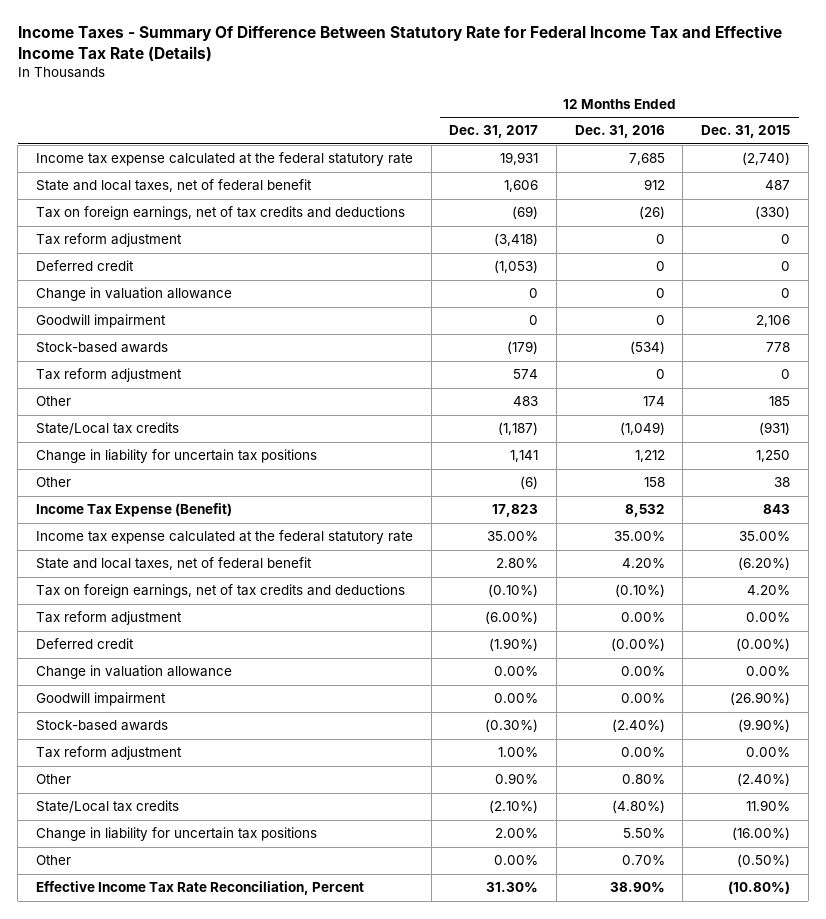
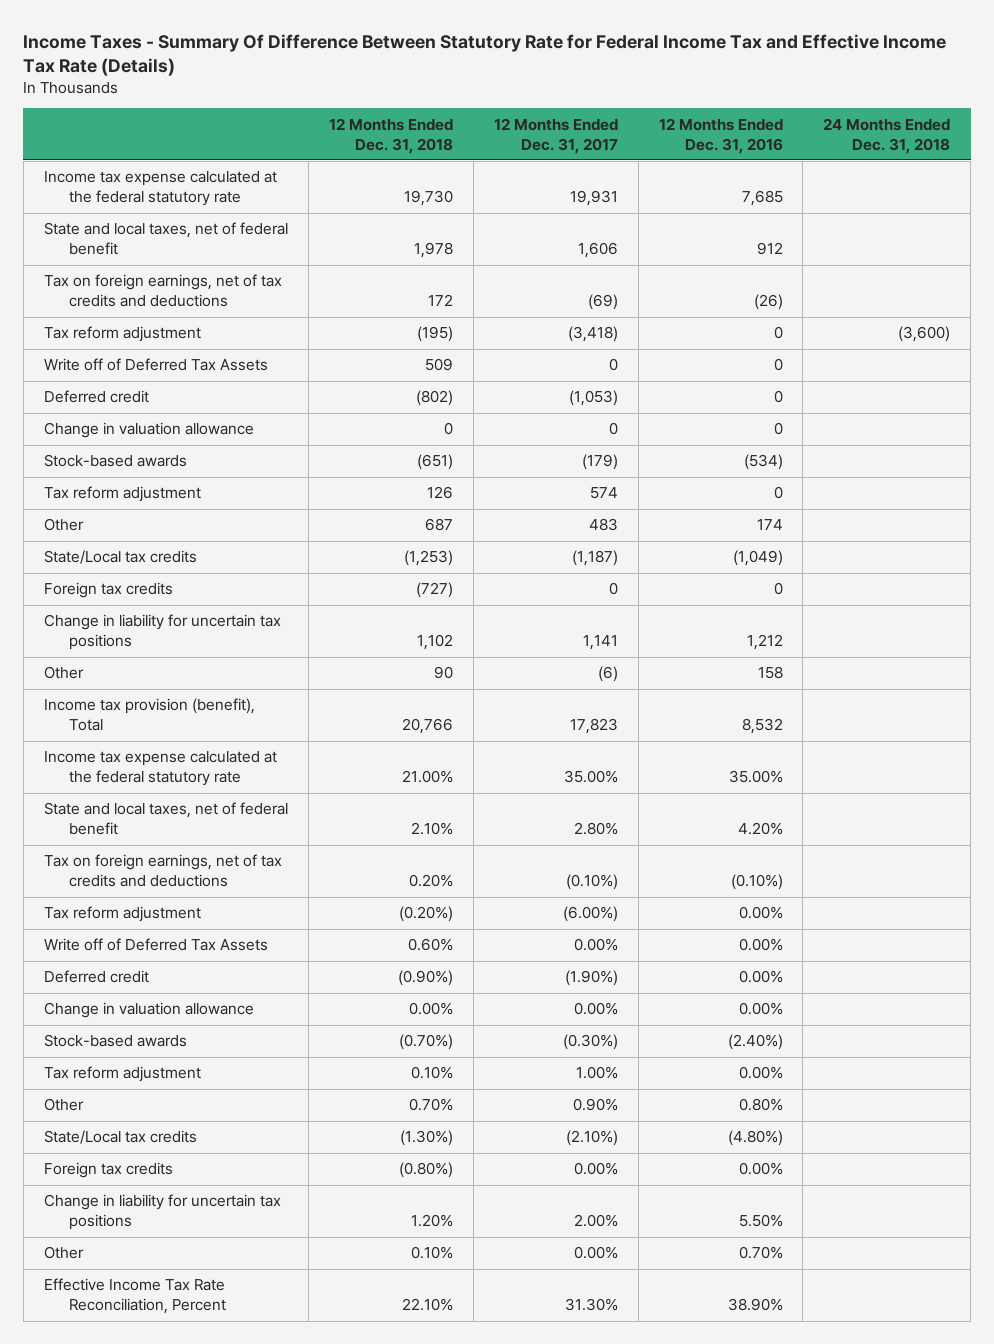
- | 12 Months Ended Dec. 31, 2017 | 12 Months Ended Dec. 31, 2016 | 12 Months Ended Dec. 31, 2015
+ | 12 Months Ended Dec. 31, 2018 | 12 Months Ended Dec. 31, 2017 | 12 Months Ended Dec. 31, 2016 | 24 Months Ended Dec. 31, 2018
+ Write off of Deferred Tax Assets | 509 | 0 | 0 |
- Goodwill impairment | 0 | 0 | 2,106
+ Foreign tax credits | (727) | 0 | 0 |
- Income Tax Expense (Benefit) | 17,823 | 8,532 | 843
+ Income tax provision (benefit), Total | 20,766 | 17,823 | 8,532 |
- Deferred credit | (1.90%) | (0.00%) | (0.00%)
+ Write off of Deferred Tax Assets | 0.60% | 0.00% | 0.00% |
+ Deferred credit | (0.90%) | (1.90%) | 0.00% |
- Goodwill impairment | 0.00% | 0.00% | (26.90%)
+ Foreign tax credits | (0.80%) | 0.00% | 0.00% |

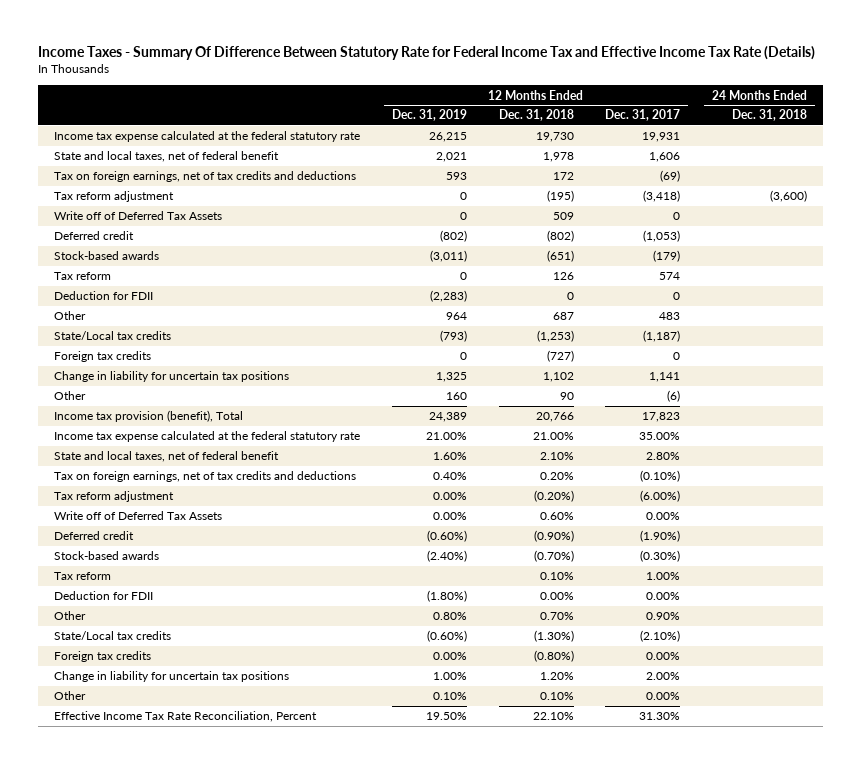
- | 12 Months Ended Dec. 31, 2018 | 12 Months Ended Dec. 31, 2017 | 12 Months Ended Dec. 31, 2016 | 24 Months Ended Dec. 31, 2018
+ | 12 Months Ended Dec. 31, 2019 | 12 Months Ended Dec. 31, 2018 | 12 Months Ended Dec. 31, 2017 | 24 Months Ended Dec. 31, 2018
- Change in valuation allowance | 0 | 0 | 0 |
- Tax reform adjustment | 126 | 574 | 0 |
+ Tax reform | 0 | 126 | 574 |
+ Deduction for FDII | (2,283) | 0 | 0 |
- Change in valuation allowance | 0.00% | 0.00% | 0.00% |
- Tax reform adjustment | 0.10% | 1.00% | 0.00% |
+ Tax reform | | 0.10% | 1.00% |
+ Deduction for FDII | (1.80%) | 0.00% | 0.00% |

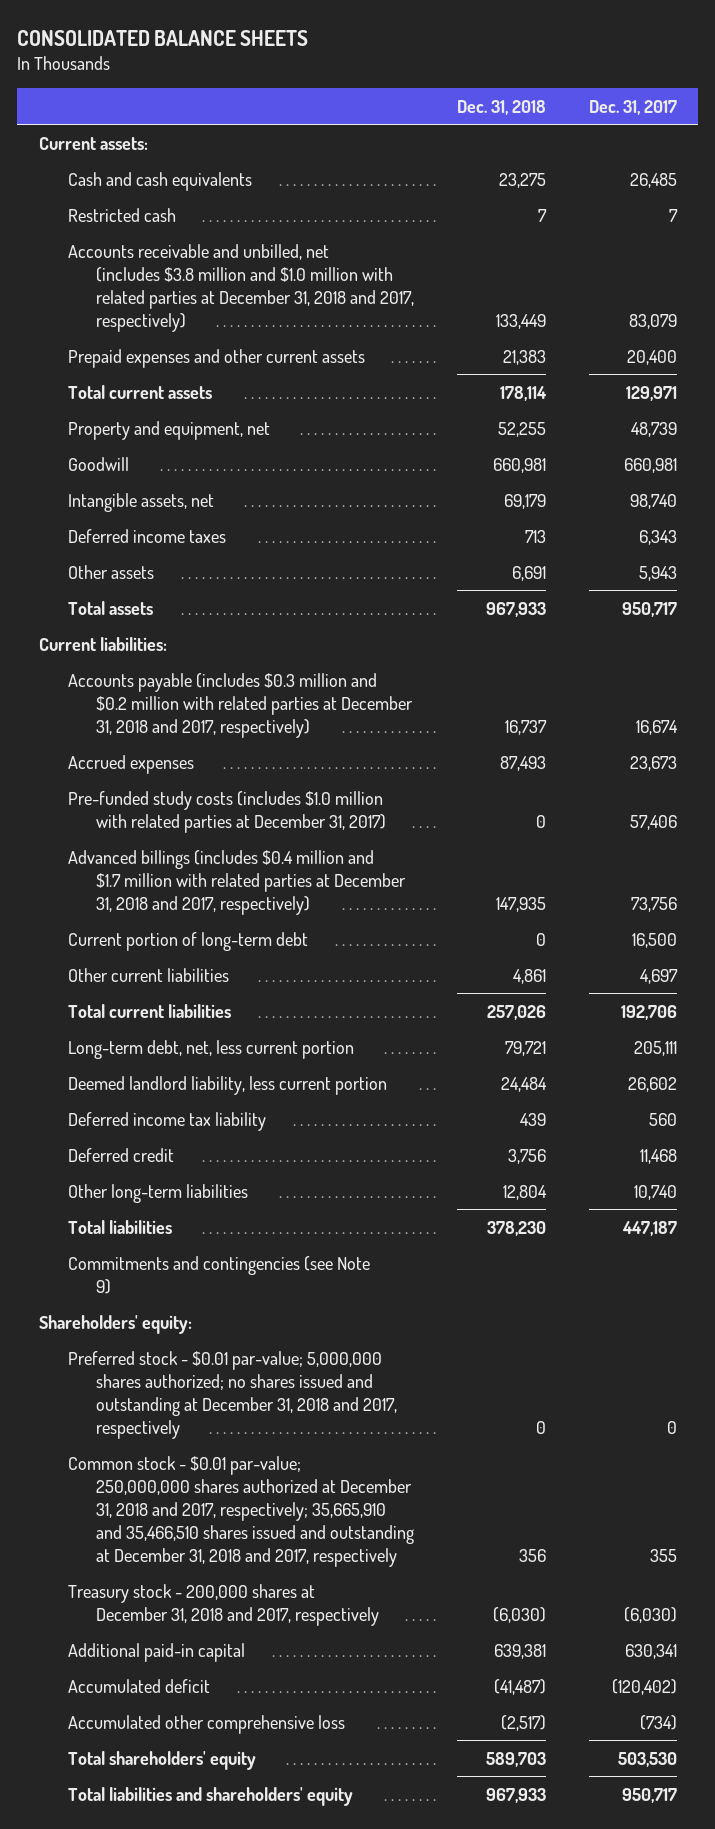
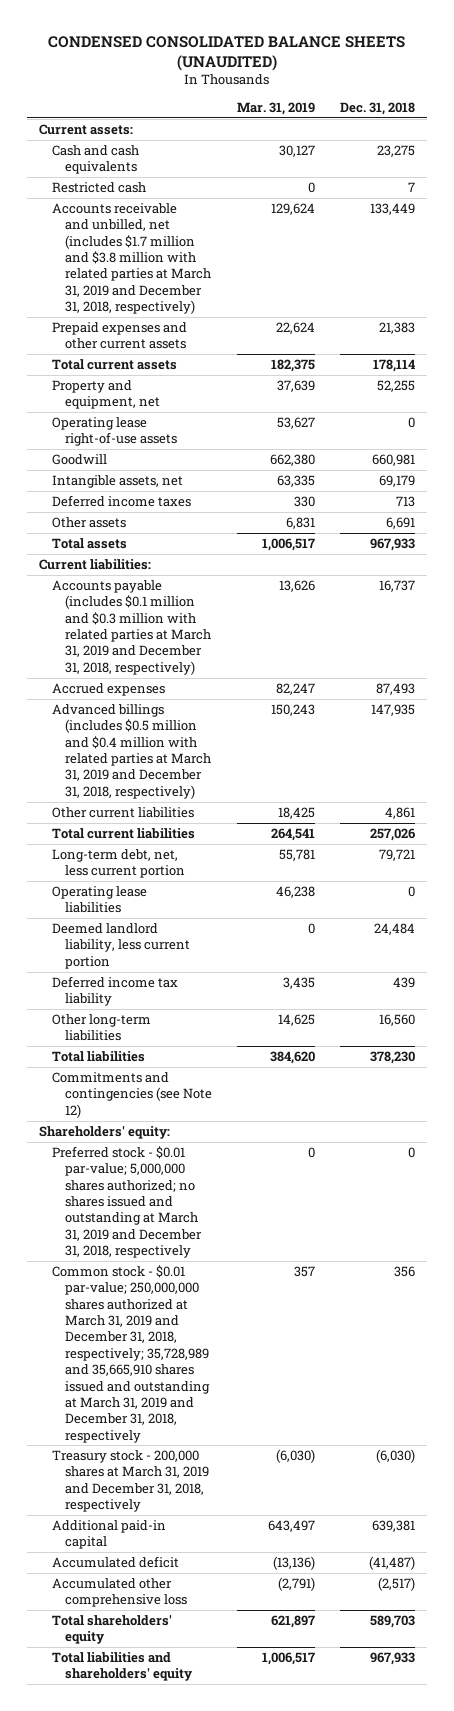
- CONSOLIDATED BALANCE SHEETS
+ CONDENSED CONSOLIDATED BALANCE SHEETS (UNAUDITED)
- | Dec. 31, 2018 | Dec. 31, 2017
+ | Mar. 31, 2019 | Dec. 31, 2018
- Accounts receivable and unbilled, net (includes $3.8 million and $1.0 million with related parties at December 31, 2018 and 2017, respectively) | 133,449 | 83,079
+ Accounts receivable and unbilled, net (includes $1.7 million and $3.8 million with related parties at March 31, 2019 and December 31, 2018, respectively) | 129,624 | 133,449
+ Operating lease right-of-use assets | 53,627 | 0
- Accounts payable (includes $0.3 million and $0.2 million with related parties at December 31, 2018 and 2017, respectively) | 16,737 | 16,674
+ Accounts payable (includes $0.1 million and $0.3 million with related parties at March 31, 2019 and December 31, 2018, respectively) | 13,626 | 16,737
- Pre-funded study costs (includes $1.0 million with related parties at December 31, 2017) | 0 | 57,406
- Advanced billings (includes $0.4 million and $1.7 million with related parties at December 31, 2018 and 2017, respectively) | 147,935 | 73,756
- Current portion of long-term debt | 0 | 16,500
+ Advanced billings (includes $0.5 million and $0.4 million with related parties at March 31, 2019 and December 31, 2018, respectively) | 150,243 | 147,935
+ Operating lease liabilities | 46,238 | 0
- Deferred credit | 3,756 | 11,468
- Other long-term liabilities | 12,804 | 10,740
+ Other long-term liabilities | 14,625 | 16,560
- Commitments and contingencies (see Note 9)
+ Commitments and contingencies (see Note 12)
- Preferred stock - $0.01 par-value; 5,000,000 shares authorized; no shares issued and outstanding at December 31, 2018 and 2017, respectively | 0 | 0
- Common stock - $0.01 par-value; 250,000,000 shares authorized at December 31, 2018 and 2017, respectively; 35,665,910 and 35,466,510 shares issued and outstanding at December 31, 2018 and 2017, respectively | 356 | 355
- Treasury stock - 200,000 shares at December 31, 2018 and 2017, respectively | (6,030) | (6,030)
+ Preferred stock - $0.01 par-value; 5,000,000 shares authorized; no shares issued and outstanding at March 31, 2019 and December 31, 2018, respectively | 0 | 0
+ Common stock - $0.01 par-value; 250,000,000 shares authorized at March 31, 2019 and December 31, 2018, respectively; 35,728,989 and 35,665,910 shares issued and outstanding at March 31, 2019 and December 31, 2018, respectively | 357 | 356
+ Treasury stock - 200,000 shares at March 31, 2019 and December 31, 2018, respectively | (6,030) | (6,030)

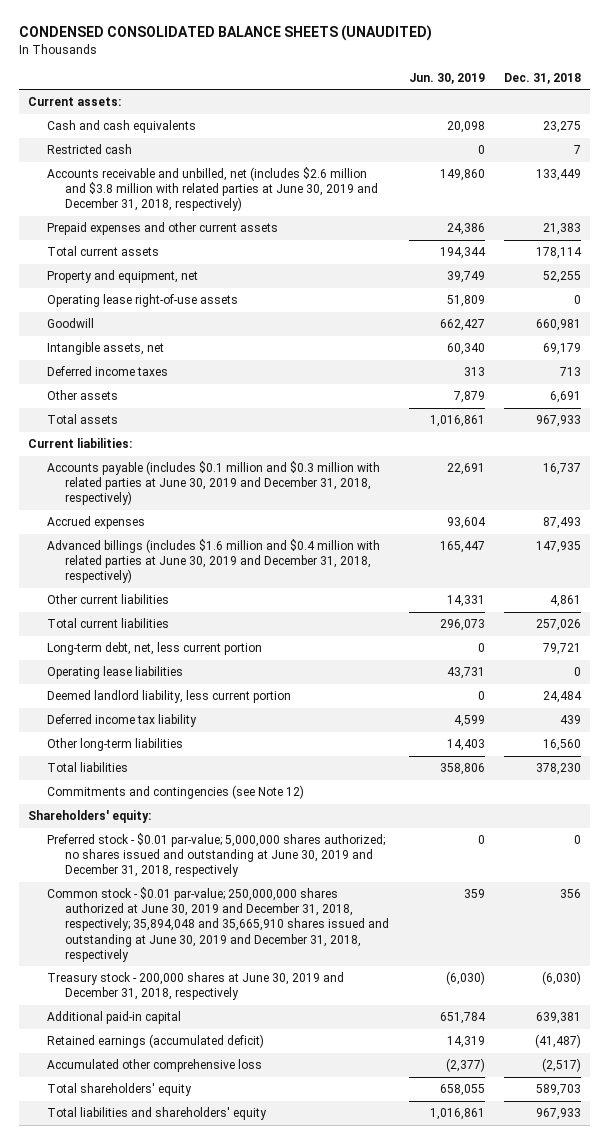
- | Mar. 31, 2019 | Dec. 31, 2018
+ | Jun. 30, 2019 | Dec. 31, 2018
- Accounts receivable and unbilled, net (includes $1.7 million and $3.8 million with related parties at March 31, 2019 and December 31, 2018, respectively) | 129,624 | 133,449
+ Accounts receivable and unbilled, net (includes $2.6 million and $3.8 million with related parties at June 30, 2019 and December 31, 2018, respectively) | 149,860 | 133,449
- Accounts payable (includes $0.1 million and $0.3 million with related parties at March 31, 2019 and December 31, 2018, respectively) | 13,626 | 16,737
+ Accounts payable (includes $0.1 million and $0.3 million with related parties at June 30, 2019 and December 31, 2018, respectively) | 22,691 | 16,737
- Advanced billings (includes $0.5 million and $0.4 million with related parties at March 31, 2019 and December 31, 2018, respectively) | 150,243 | 147,935
+ Advanced billings (includes $1.6 million and $0.4 million with related parties at June 30, 2019 and December 31, 2018, respectively) | 165,447 | 147,935
- Preferred stock - $0.01 par-value; 5,000,000 shares authorized; no shares issued and outstanding at March 31, 2019 and December 31, 2018, respectively | 0 | 0
- Common stock - $0.01 par-value; 250,000,000 shares authorized at March 31, 2019 and December 31, 2018, respectively; 35,728,989 and 35,665,910 shares issued and outstanding at March 31, 2019 and December 31, 2018, respectively | 357 | 356
- Treasury stock - 200,000 shares at March 31, 2019 and December 31, 2018, respectively | (6,030) | (6,030)
+ Preferred stock - $0.01 par-value; 5,000,000 shares authorized; no shares issued and outstanding at June 30, 2019 and December 31, 2018, respectively | 0 | 0
+ Common stock - $0.01 par-value; 250,000,000 shares authorized at June 30, 2019 and December 31, 2018, respectively; 35,894,048 and 35,665,910 shares issued and outstanding at June 30, 2019 and December 31, 2018, respectively | 359 | 356
+ Treasury stock - 200,000 shares at June 30, 2019 and December 31, 2018, respectively | (6,030) | (6,030)
- Accumulated deficit | (13,136) | (41,487)
+ Retained earnings (accumulated deficit) | 14,319 | (41,487)

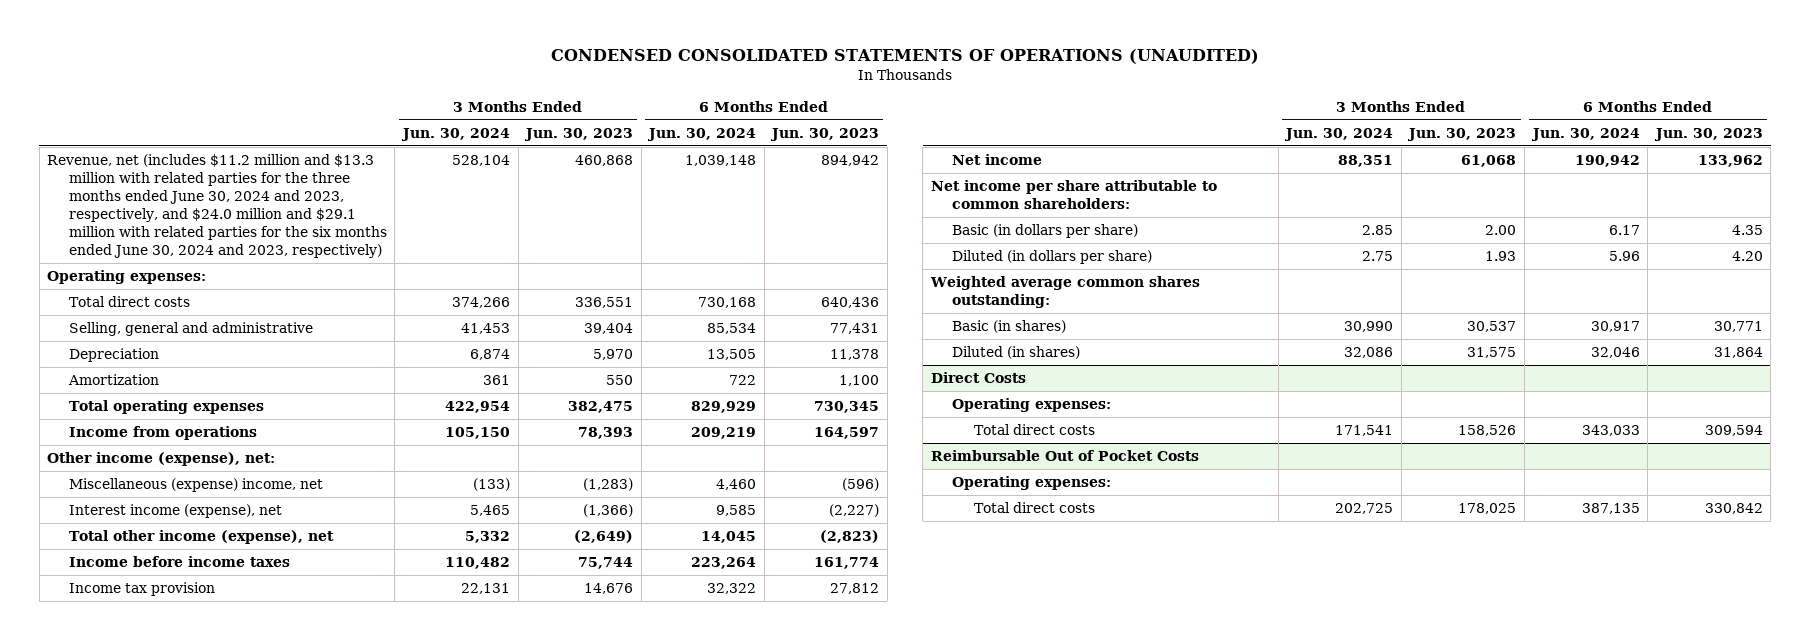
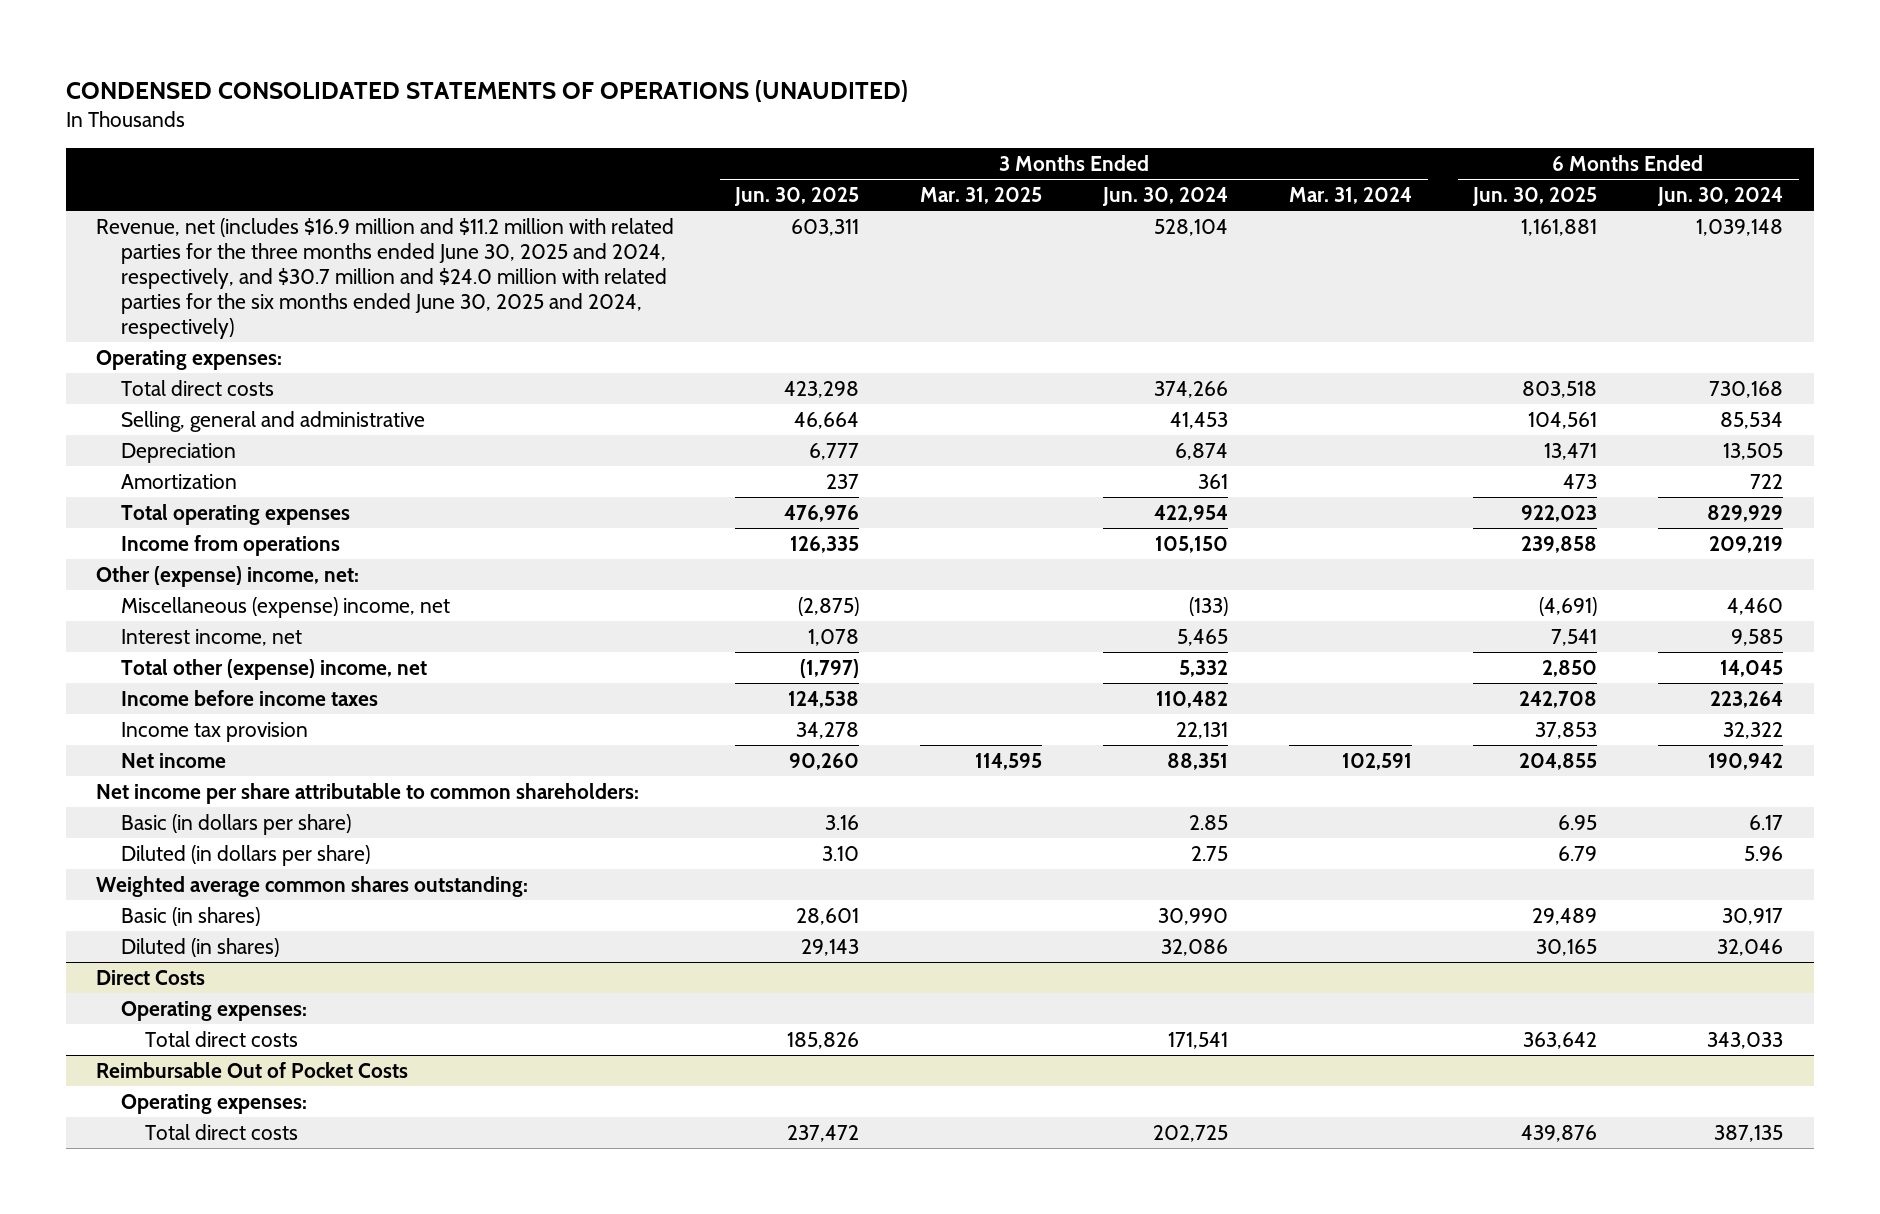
- | 3 Months Ended Jun. 30, 2024 | 3 Months Ended Jun. 30, 2023 | 6 Months Ended Jun. 30, 2024 | 6 Months Ended Jun. 30, 2023
+ | 3 Months Ended Jun. 30, 2025 | 3 Months Ended Mar. 31, 2025 | 3 Months Ended Jun. 30, 2024 | 3 Months Ended Mar. 31, 2024 | 6 Months Ended Jun. 30, 2025 | 6 Months Ended Jun. 30, 2024
- Revenue, net (includes $11.2 million and $13.3 million with related parties for the three months ended June 30, 2024 and 2023, respectively, and $24.0 million and $29.1 million with related parties for the six months ended June 30, 2024 and 2023, respectively) | 528,104 | 460,868 | 1,039,148 | 894,942
+ Revenue, net (includes $16.9 million and $11.2 million with related parties for the three months ended June 30, 2025 and 2024, respectively, and $30.7 million and $24.0 million with related parties for the six months ended June 30, 2025 and 2024, respectively) | 603,311 | | 528,104 | | 1,161,881 | 1,039,148
- Other income (expense), net:
+ Other (expense) income, net:
- Interest income (expense), net | 5,465 | (1,366) | 9,585 | (2,227)
- Total other income (expense), net | 5,332 | (2,649) | 14,045 | (2,823)
+ Interest income, net | 1,078 | | 5,465 | | 7,541 | 9,585
+ Total other (expense) income, net | (1,797) | | 5,332 | | 2,850 | 14,045

